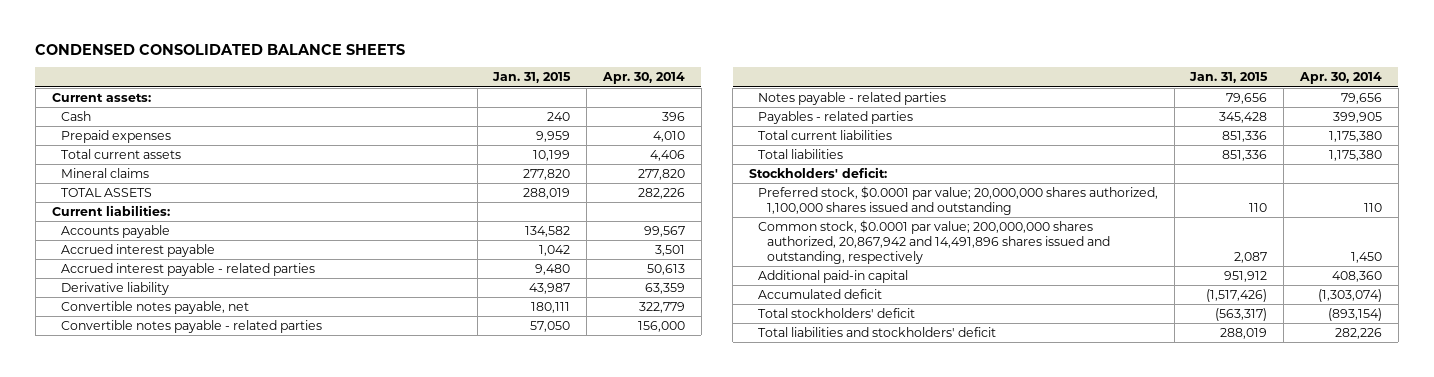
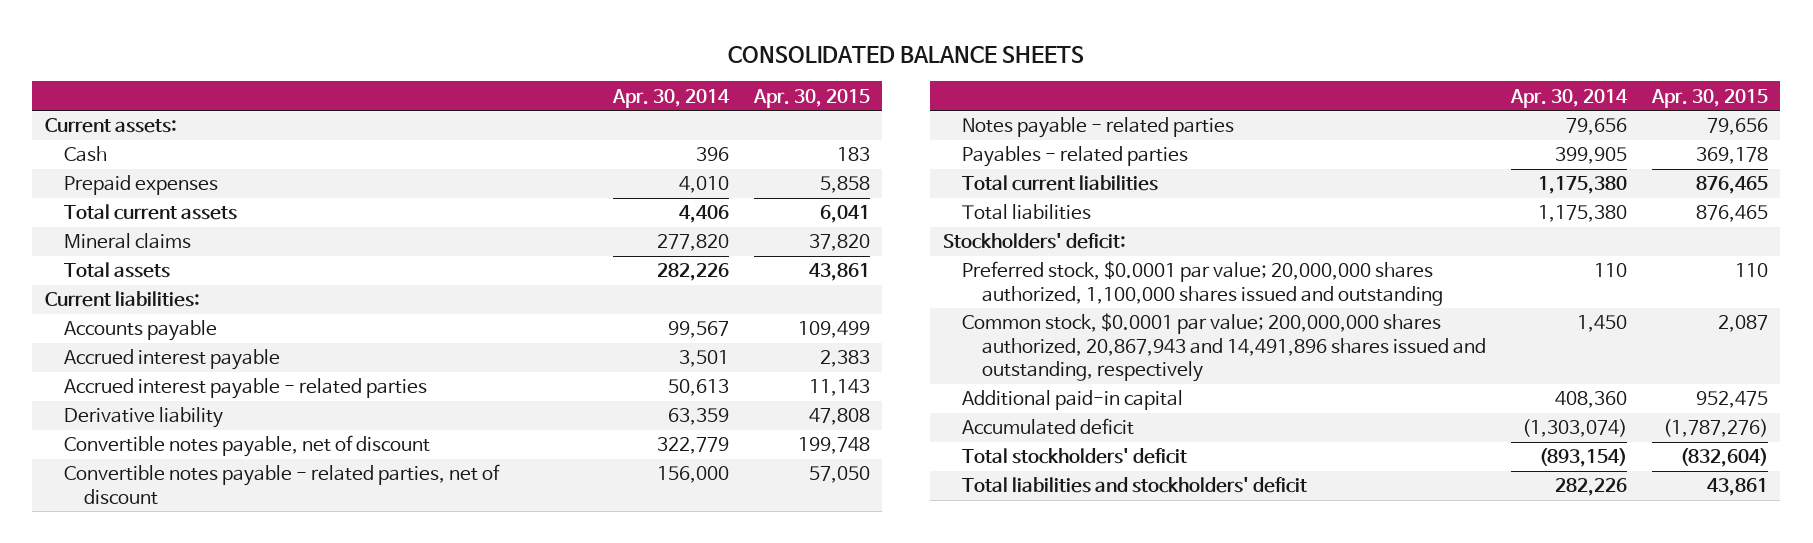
- CONDENSED CONSOLIDATED BALANCE SHEETS
+ CONSOLIDATED BALANCE SHEETS
- | Jan. 31, 2015 | Apr. 30, 2014
+ | Apr. 30, 2014 | Apr. 30, 2015
- TOTAL ASSETS | 288,019 | 282,226
+ Total assets | 282,226 | 43,861
- Convertible notes payable, net | 180,111 | 322,779
- Convertible notes payable - related parties | 57,050 | 156,000
+ Convertible notes payable, net of discount | 322,779 | 199,748
+ Convertible notes payable - related parties, net of discount | 156,000 | 57,050
- Common stock, $0.0001 par value; 200,000,000 shares authorized, 20,867,942 and 14,491,896 shares issued and outstanding, respectively | 2,087 | 1,450
+ Common stock, $0.0001 par value; 200,000,000 shares authorized, 20,867,943 and 14,491,896 shares issued and outstanding, respectively | 1,450 | 2,087

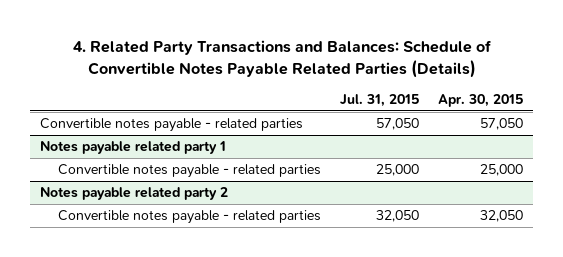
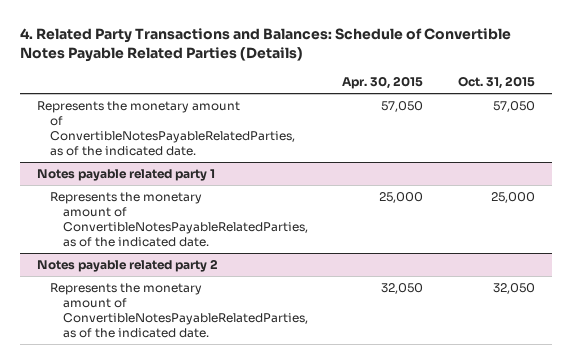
- | Jul. 31, 2015 | Apr. 30, 2015
+ | Apr. 30, 2015 | Oct. 31, 2015
- Convertible notes payable - related parties | 57,050 | 57,050
+ Represents the monetary amount of ConvertibleNotesPayableRelatedParties, as of the indicated date. | 57,050 | 57,050
@ Notes payable related party 1
- Convertible notes payable - related parties | 25,000 | 25,000
+ Represents the monetary amount of ConvertibleNotesPayableRelatedParties, as of the indicated date. | 25,000 | 25,000
@ Notes payable related party 2
- Convertible notes payable - related parties | 32,050 | 32,050
+ Represents the monetary amount of ConvertibleNotesPayableRelatedParties, as of the indicated date. | 32,050 | 32,050

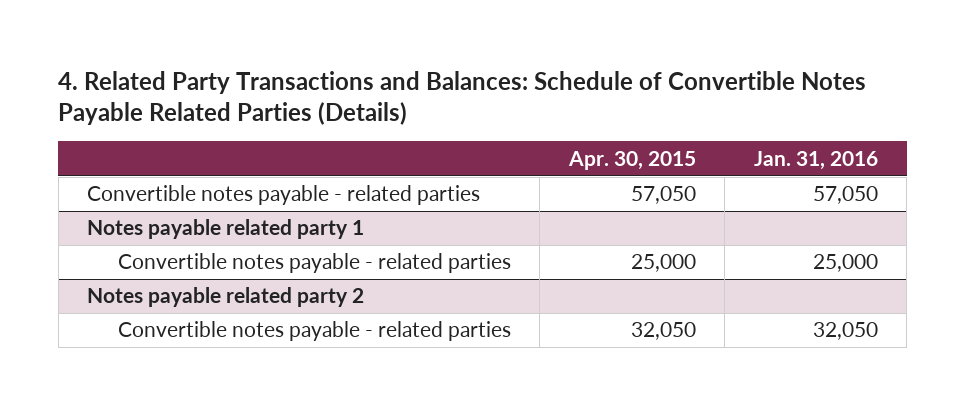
- | Apr. 30, 2015 | Oct. 31, 2015
+ | Apr. 30, 2015 | Jan. 31, 2016
- Represents the monetary amount of ConvertibleNotesPayableRelatedParties, as of the indicated date. | 57,050 | 57,050
+ Convertible notes payable - related parties | 57,050 | 57,050
@ Notes payable related party 1
- Represents the monetary amount of ConvertibleNotesPayableRelatedParties, as of the indicated date. | 25,000 | 25,000
+ Convertible notes payable - related parties | 25,000 | 25,000
@ Notes payable related party 2
- Represents the monetary amount of ConvertibleNotesPayableRelatedParties, as of the indicated date. | 32,050 | 32,050
+ Convertible notes payable - related parties | 32,050 | 32,050

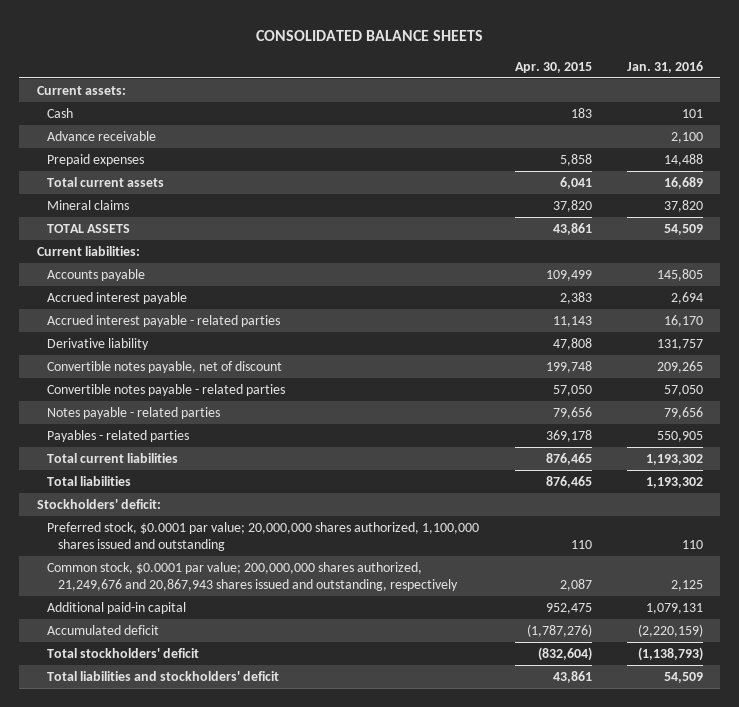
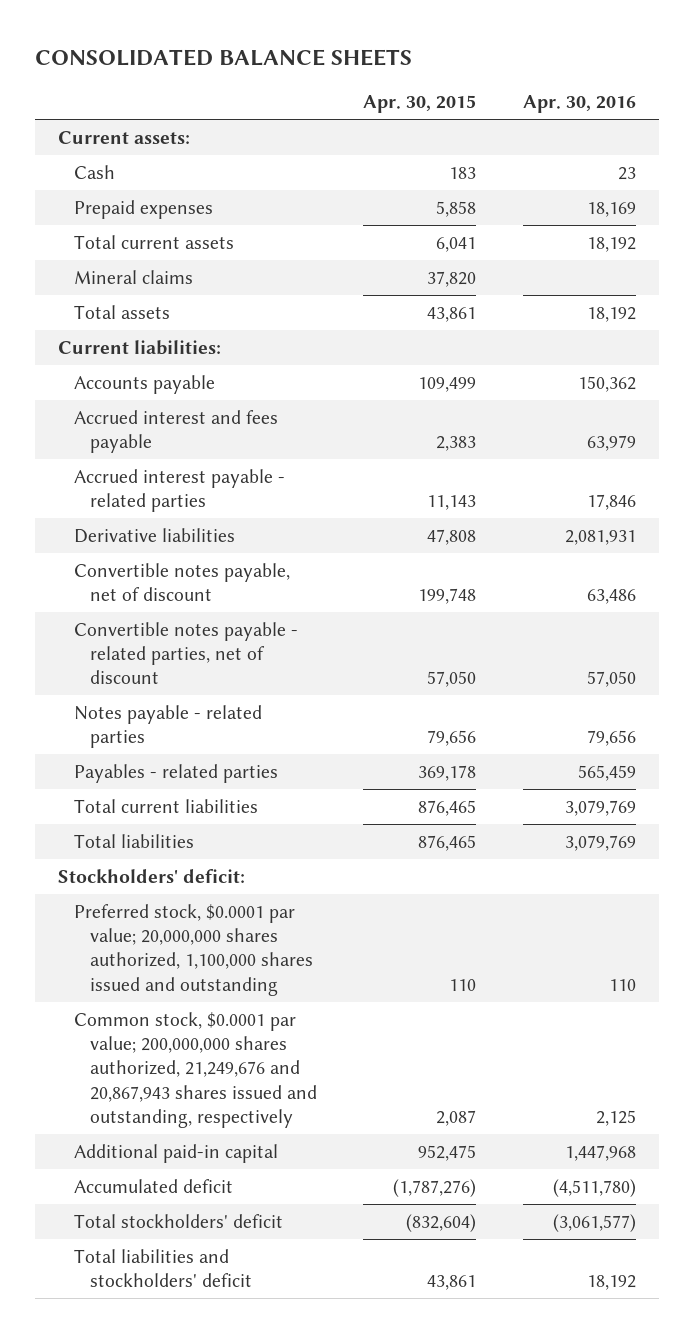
- | Apr. 30, 2015 | Jan. 31, 2016
+ | Apr. 30, 2015 | Apr. 30, 2016
- Advance receivable | | 2,100
- TOTAL ASSETS | 43,861 | 54,509
+ Total assets | 43,861 | 18,192
- Accrued interest payable | 2,383 | 2,694
+ Accrued interest and fees payable | 2,383 | 63,979
- Derivative liability | 47,808 | 131,757
+ Derivative liabilities | 47,808 | 2,081,931
- Convertible notes payable - related parties | 57,050 | 57,050
+ Convertible notes payable - related parties, net of discount | 57,050 | 57,050

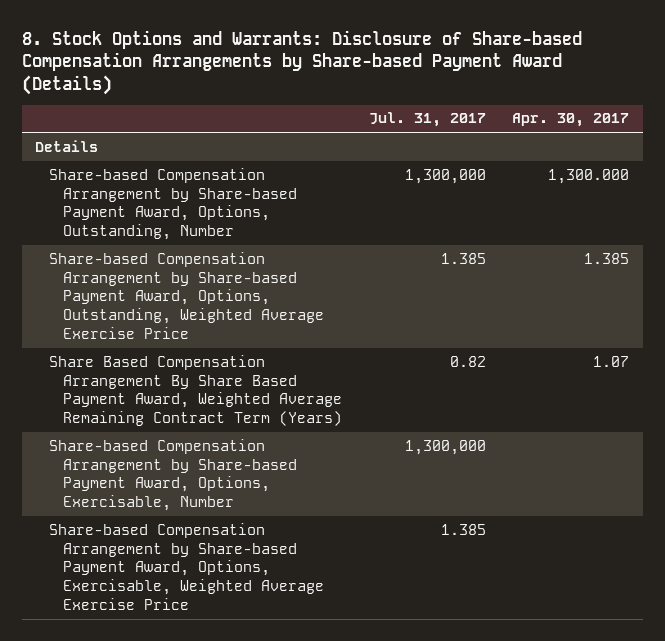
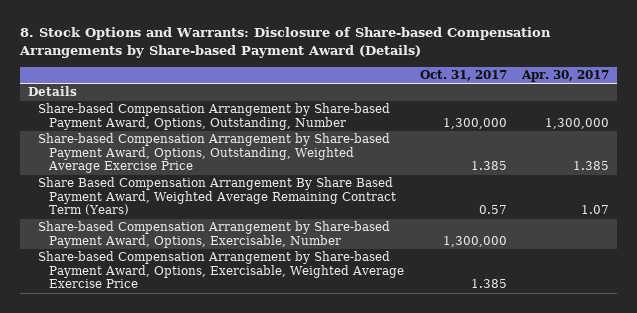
- | Jul. 31, 2017 | Apr. 30, 2017
+ | Oct. 31, 2017 | Apr. 30, 2017
- Share-based Compensation Arrangement by Share-based Payment Award, Options, Outstanding, Number | 1,300,000 | 1,300.000
+ Share-based Compensation Arrangement by Share-based Payment Award, Options, Outstanding, Number | 1,300,000 | 1,300,000

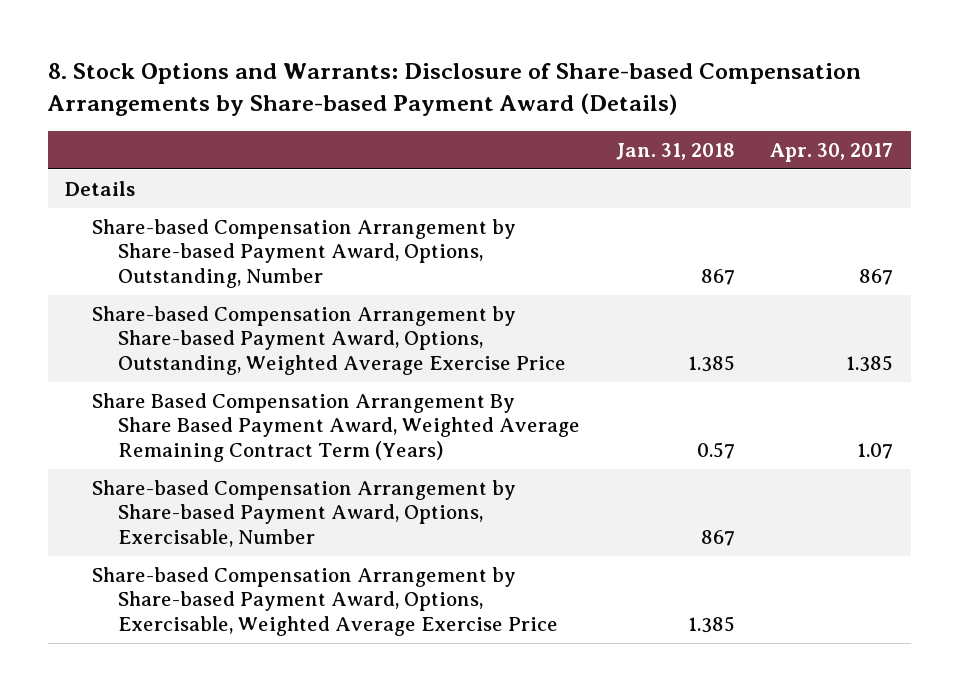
- | Oct. 31, 2017 | Apr. 30, 2017
+ | Jan. 31, 2018 | Apr. 30, 2017
- Share-based Compensation Arrangement by Share-based Payment Award, Options, Outstanding, Number | 1,300,000 | 1,300,000
+ Share-based Compensation Arrangement by Share-based Payment Award, Options, Outstanding, Number | 867 | 867

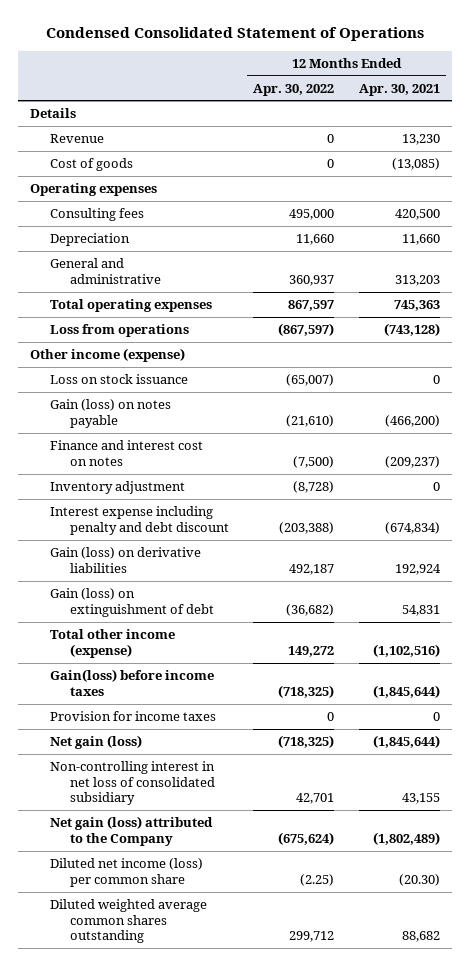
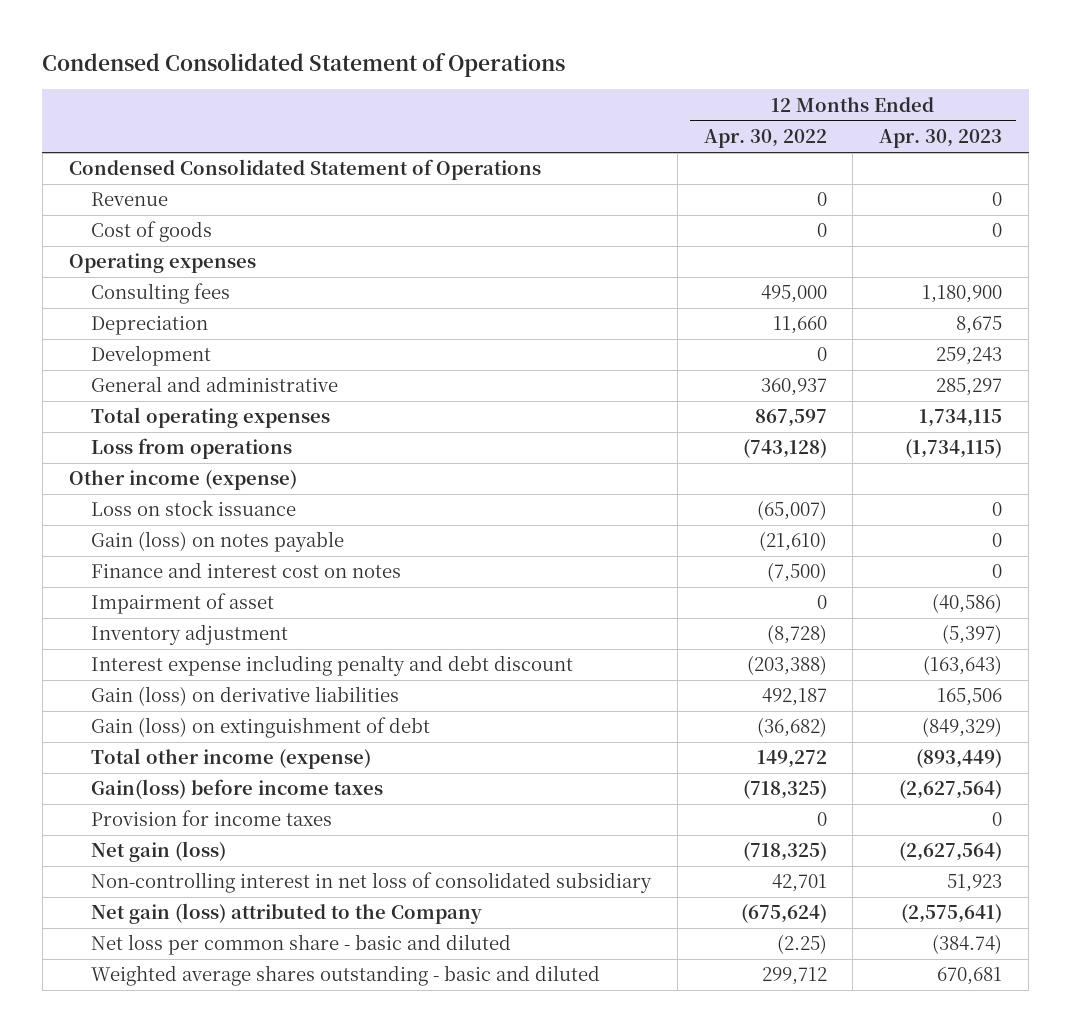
- | 12 Months Ended Apr. 30, 2022 | 12 Months Ended Apr. 30, 2021
+ | 12 Months Ended Apr. 30, 2022 | 12 Months Ended Apr. 30, 2023
- Details
+ Condensed Consolidated Statement of Operations
+ Development | 0 | 259,243
- Loss from operations | (867,597) | (743,128)
+ Loss from operations | (743,128) | (1,734,115)
+ Impairment of asset | 0 | (40,586)
- Diluted net income (loss) per common share | (2.25) | (20.30)
- Diluted weighted average common shares outstanding | 299,712 | 88,682
+ Net loss per common share - basic and diluted | (2.25) | (384.74)
+ Weighted average shares outstanding - basic and diluted | 299,712 | 670,681

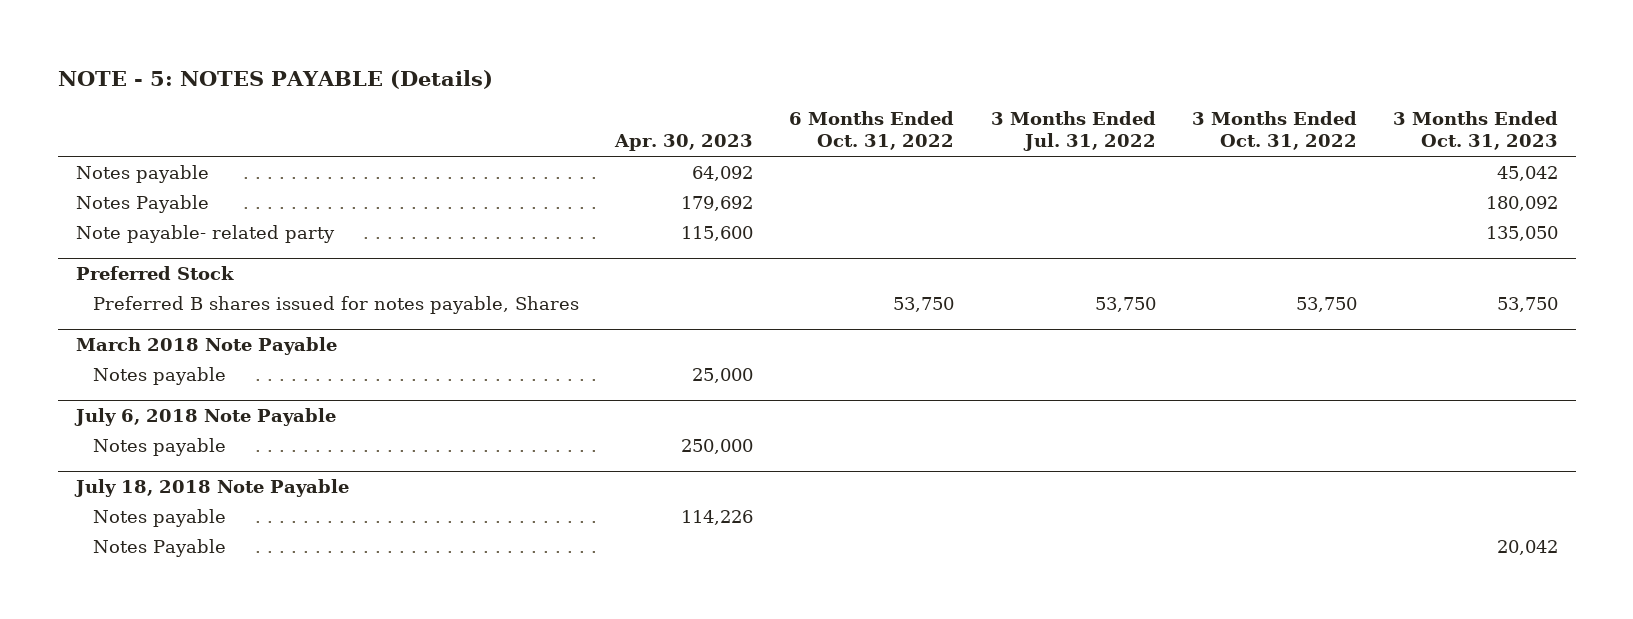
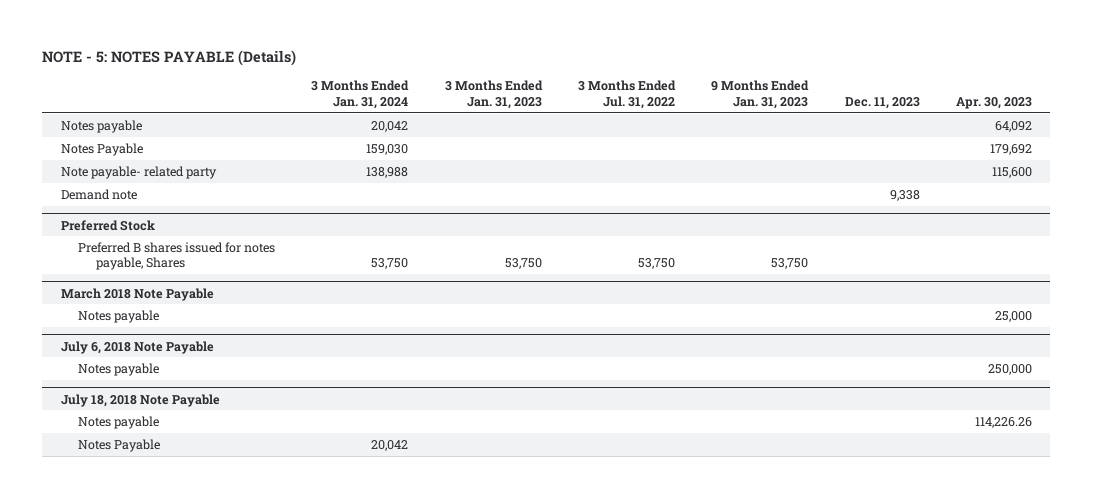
- | Apr. 30, 2023 | 6 Months Ended Oct. 31, 2022 | 3 Months Ended Jul. 31, 2022 | 3 Months Ended Oct. 31, 2022 | 3 Months Ended Oct. 31, 2023
+ | 3 Months Ended Jan. 31, 2024 | 3 Months Ended Jan. 31, 2023 | 3 Months Ended Jul. 31, 2022 | 9 Months Ended Jan. 31, 2023 | Dec. 11, 2023 | Apr. 30, 2023
+ Demand note | | | | | 9,338 |
@ July 18, 2018 Note Payable
- Notes payable | 114,226 | | | |
+ Notes payable | | | | | | 114,226.26

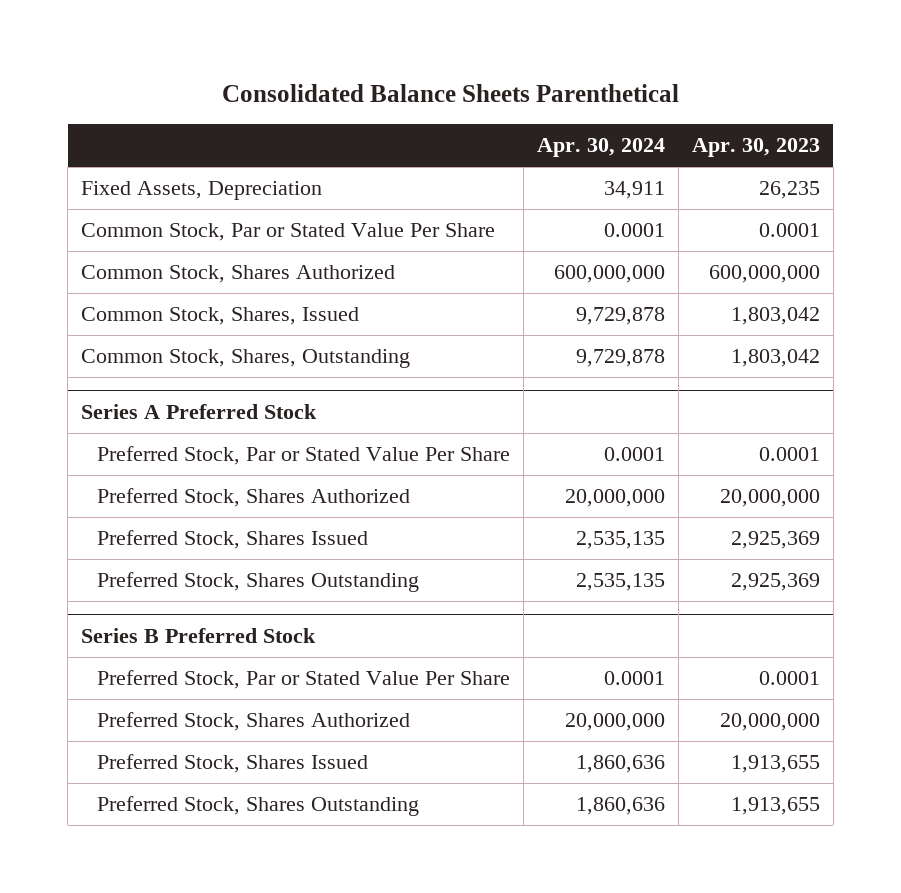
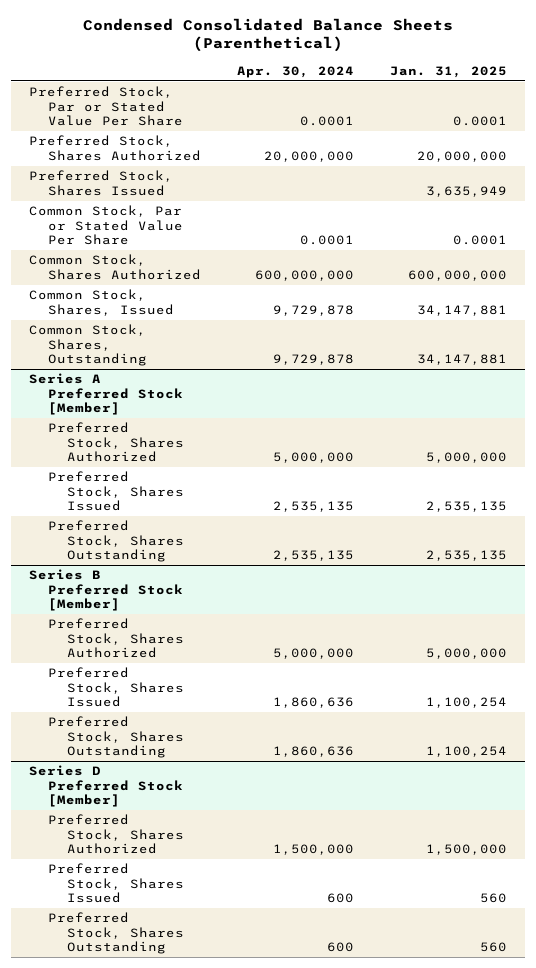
- Consolidated Balance Sheets Parenthetical
+ Condensed Consolidated Balance Sheets (Parenthetical)
- | Apr. 30, 2024 | Apr. 30, 2023
+ | Apr. 30, 2024 | Jan. 31, 2025
- Fixed Assets, Depreciation | 34,911 | 26,235
+ Preferred Stock, Par or Stated Value Per Share | 0.0001 | 0.0001
+ Preferred Stock, Shares Authorized | 20,000,000 | 20,000,000
+ Preferred Stock, Shares Issued | | 3,635,949
- Series A Preferred Stock
- Preferred Stock, Par or Stated Value Per Share | 0.0001 | 0.0001
- Preferred Stock, Shares Authorized | 20,000,000 | 20,000,000
+ Series A Preferred Stock [Member]
+ Preferred Stock, Shares Authorized | 5,000,000 | 5,000,000
- Series B Preferred Stock
- Preferred Stock, Par or Stated Value Per Share | 0.0001 | 0.0001
- Preferred Stock, Shares Authorized | 20,000,000 | 20,000,000
+ Series B Preferred Stock [Member]
+ Preferred Stock, Shares Authorized | 5,000,000 | 5,000,000
+ Series D Preferred Stock [Member]
+ Preferred Stock, Shares Authorized | 1,500,000 | 1,500,000
+ Preferred Stock, Shares Issued | 600 | 560
+ Preferred Stock, Shares Outstanding | 600 | 560

